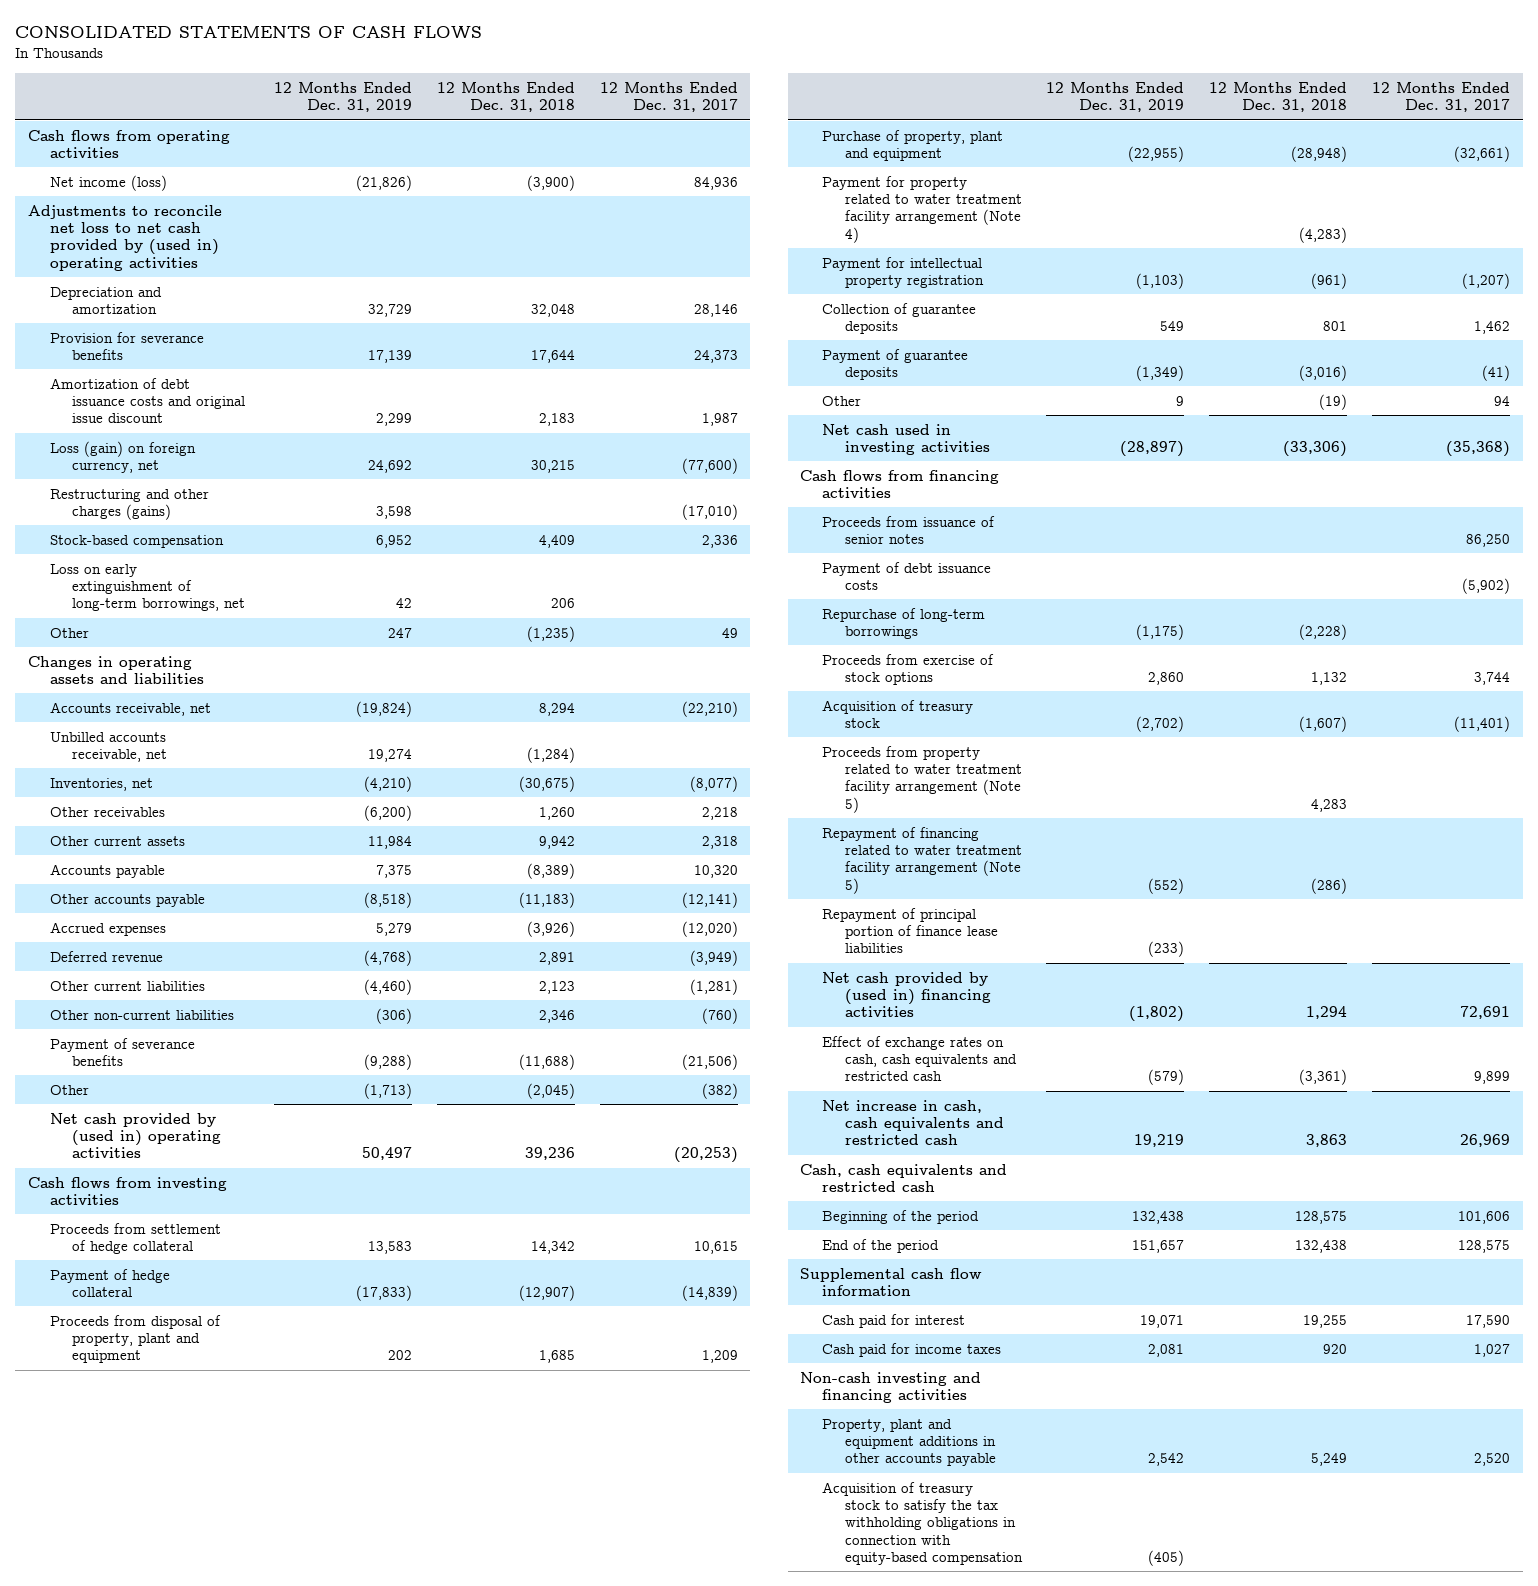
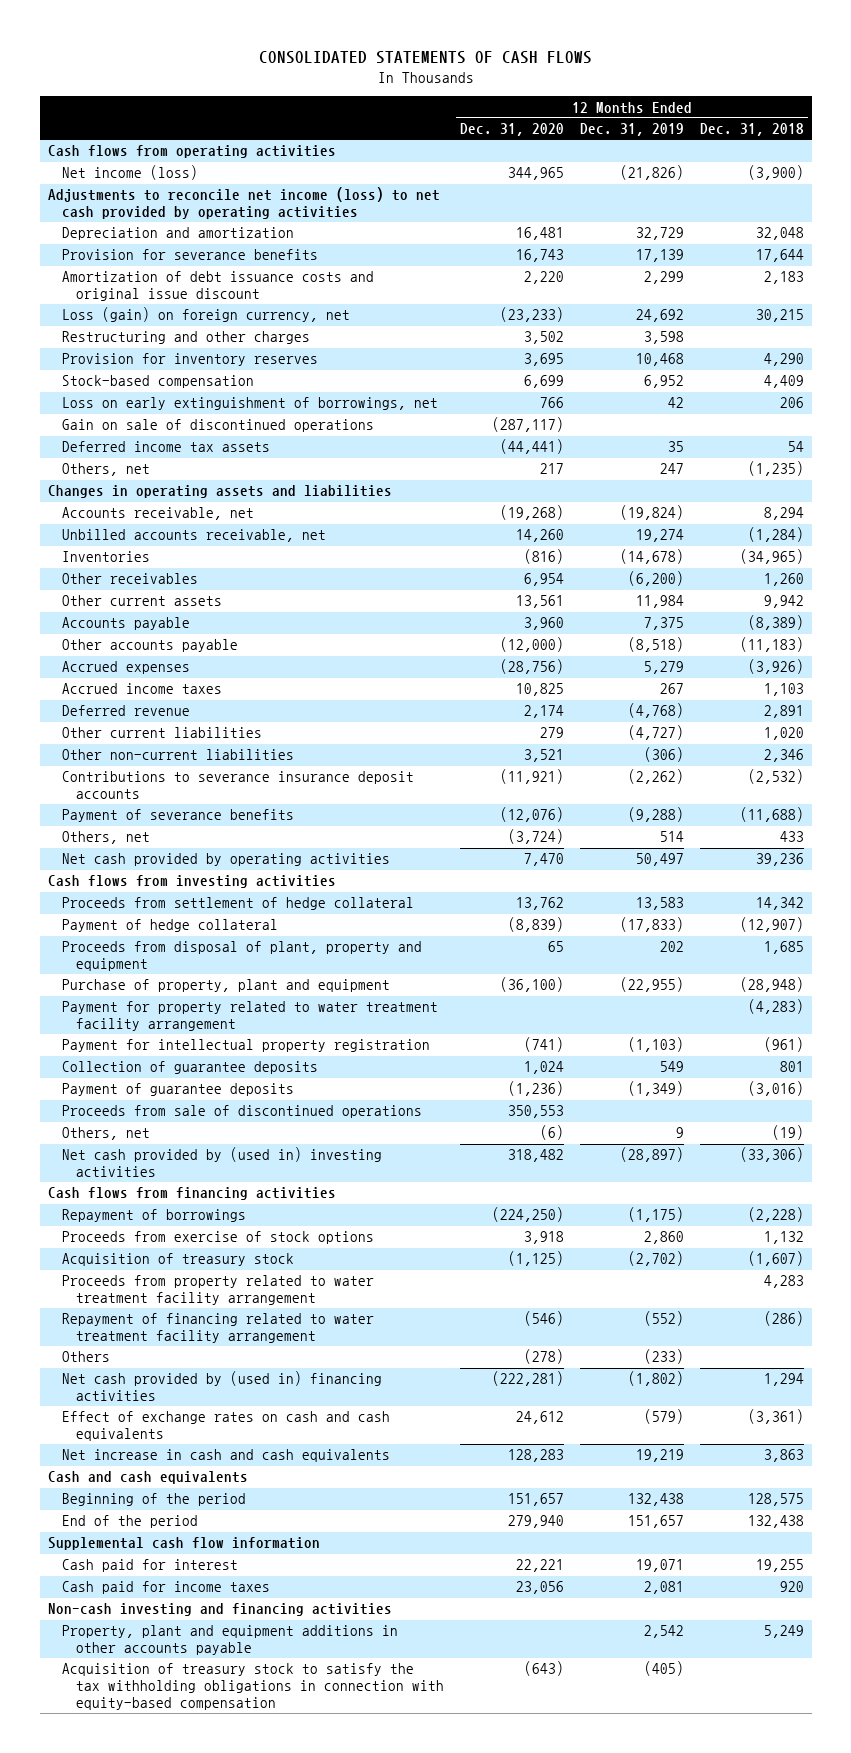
- | 12 Months Ended Dec. 31, 2019 | 12 Months Ended Dec. 31, 2018 | 12 Months Ended Dec. 31, 2017
+ | 12 Months Ended Dec. 31, 2020 | 12 Months Ended Dec. 31, 2019 | 12 Months Ended Dec. 31, 2018
- Adjustments to reconcile net loss to net cash provided by (used in) operating activities
+ Adjustments to reconcile net income (loss) to net cash provided by operating activities
- Restructuring and other charges (gains) | 3,598 | | (17,010)
+ Restructuring and other charges | 3,502 | 3,598 |
+ Provision for inventory reserves | 3,695 | 10,468 | 4,290
- Loss on early extinguishment of long-term borrowings, net | 42 | 206 |
- Other | 247 | (1,235) | 49
+ Loss on early extinguishment of borrowings, net | 766 | 42 | 206
+ Gain on sale of discontinued operations | (287,117) | |
+ Deferred income tax assets | (44,441) | 35 | 54
+ Others, net | 217 | 247 | (1,235)
- Inventories, net | (4,210) | (30,675) | (8,077)
+ Inventories | (816) | (14,678) | (34,965)
+ Accrued income taxes | 10,825 | 267 | 1,103
- Other current liabilities | (4,460) | 2,123 | (1,281)
+ Other current liabilities | 279 | (4,727) | 1,020
+ Contributions to severance insurance deposit accounts | (11,921) | (2,262) | (2,532)
- Other | (1,713) | (2,045) | (382)
- Net cash provided by (used in) operating activities | 50,497 | 39,236 | (20,253)
+ Others, net | (3,724) | 514 | 433
+ Net cash provided by operating activities | 7,470 | 50,497 | 39,236
- Proceeds from disposal of property, plant and equipment | 202 | 1,685 | 1,209
+ Proceeds from disposal of plant, property and equipment | 65 | 202 | 1,685
- Payment for property related to water treatment facility arrangement (Note 4) | | (4,283) |
+ Payment for property related to water treatment facility arrangement | | | (4,283)
- Other | 9 | (19) | 94
- Net cash used in investing activities | (28,897) | (33,306) | (35,368)
+ Proceeds from sale of discontinued operations | 350,553 | |
+ Others, net | (6) | 9 | (19)
+ Net cash provided by (used in) investing activities | 318,482 | (28,897) | (33,306)
- Proceeds from issuance of senior notes | | | 86,250
- Payment of debt issuance costs | | | (5,902)
- Repurchase of long-term borrowings | (1,175) | (2,228) |
+ Repayment of borrowings | (224,250) | (1,175) | (2,228)
- Proceeds from property related to water treatment facility arrangement (Note 5) | | 4,283 |
- Repayment of financing related to water treatment facility arrangement (Note 5) | (552) | (286) |
- Repayment of principal portion of finance lease liabilities | (233) | |
+ Proceeds from property related to water treatment facility arrangement | | | 4,283
+ Repayment of financing related to water treatment facility arrangement | (546) | (552) | (286)
+ Others | (278) | (233) |
- Effect of exchange rates on cash, cash equivalents and restricted cash | (579) | (3,361) | 9,899
- Net increase in cash, cash equivalents and restricted cash | 19,219 | 3,863 | 26,969
- Cash, cash equivalents and restricted cash
+ Effect of exchange rates on cash and cash equivalents | 24,612 | (579) | (3,361)
+ Net increase in cash and cash equivalents | 128,283 | 19,219 | 3,863
+ Cash and cash equivalents

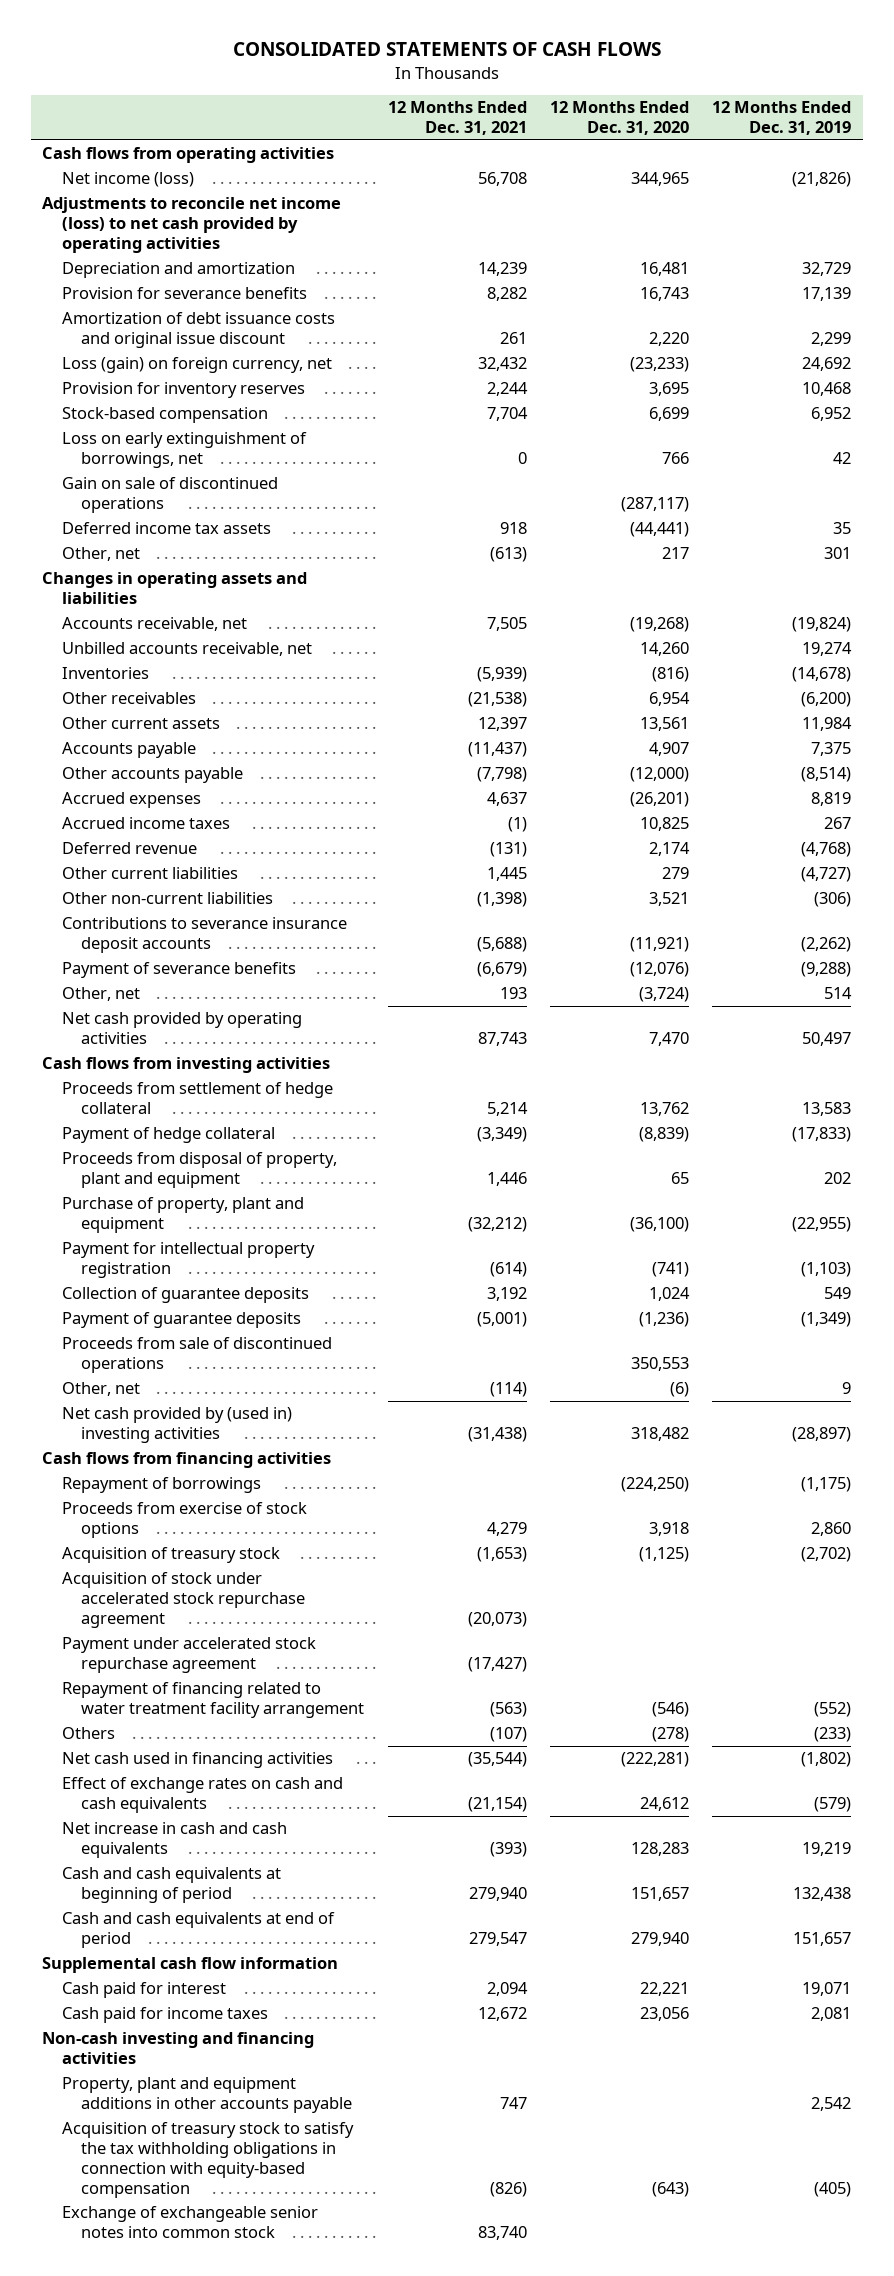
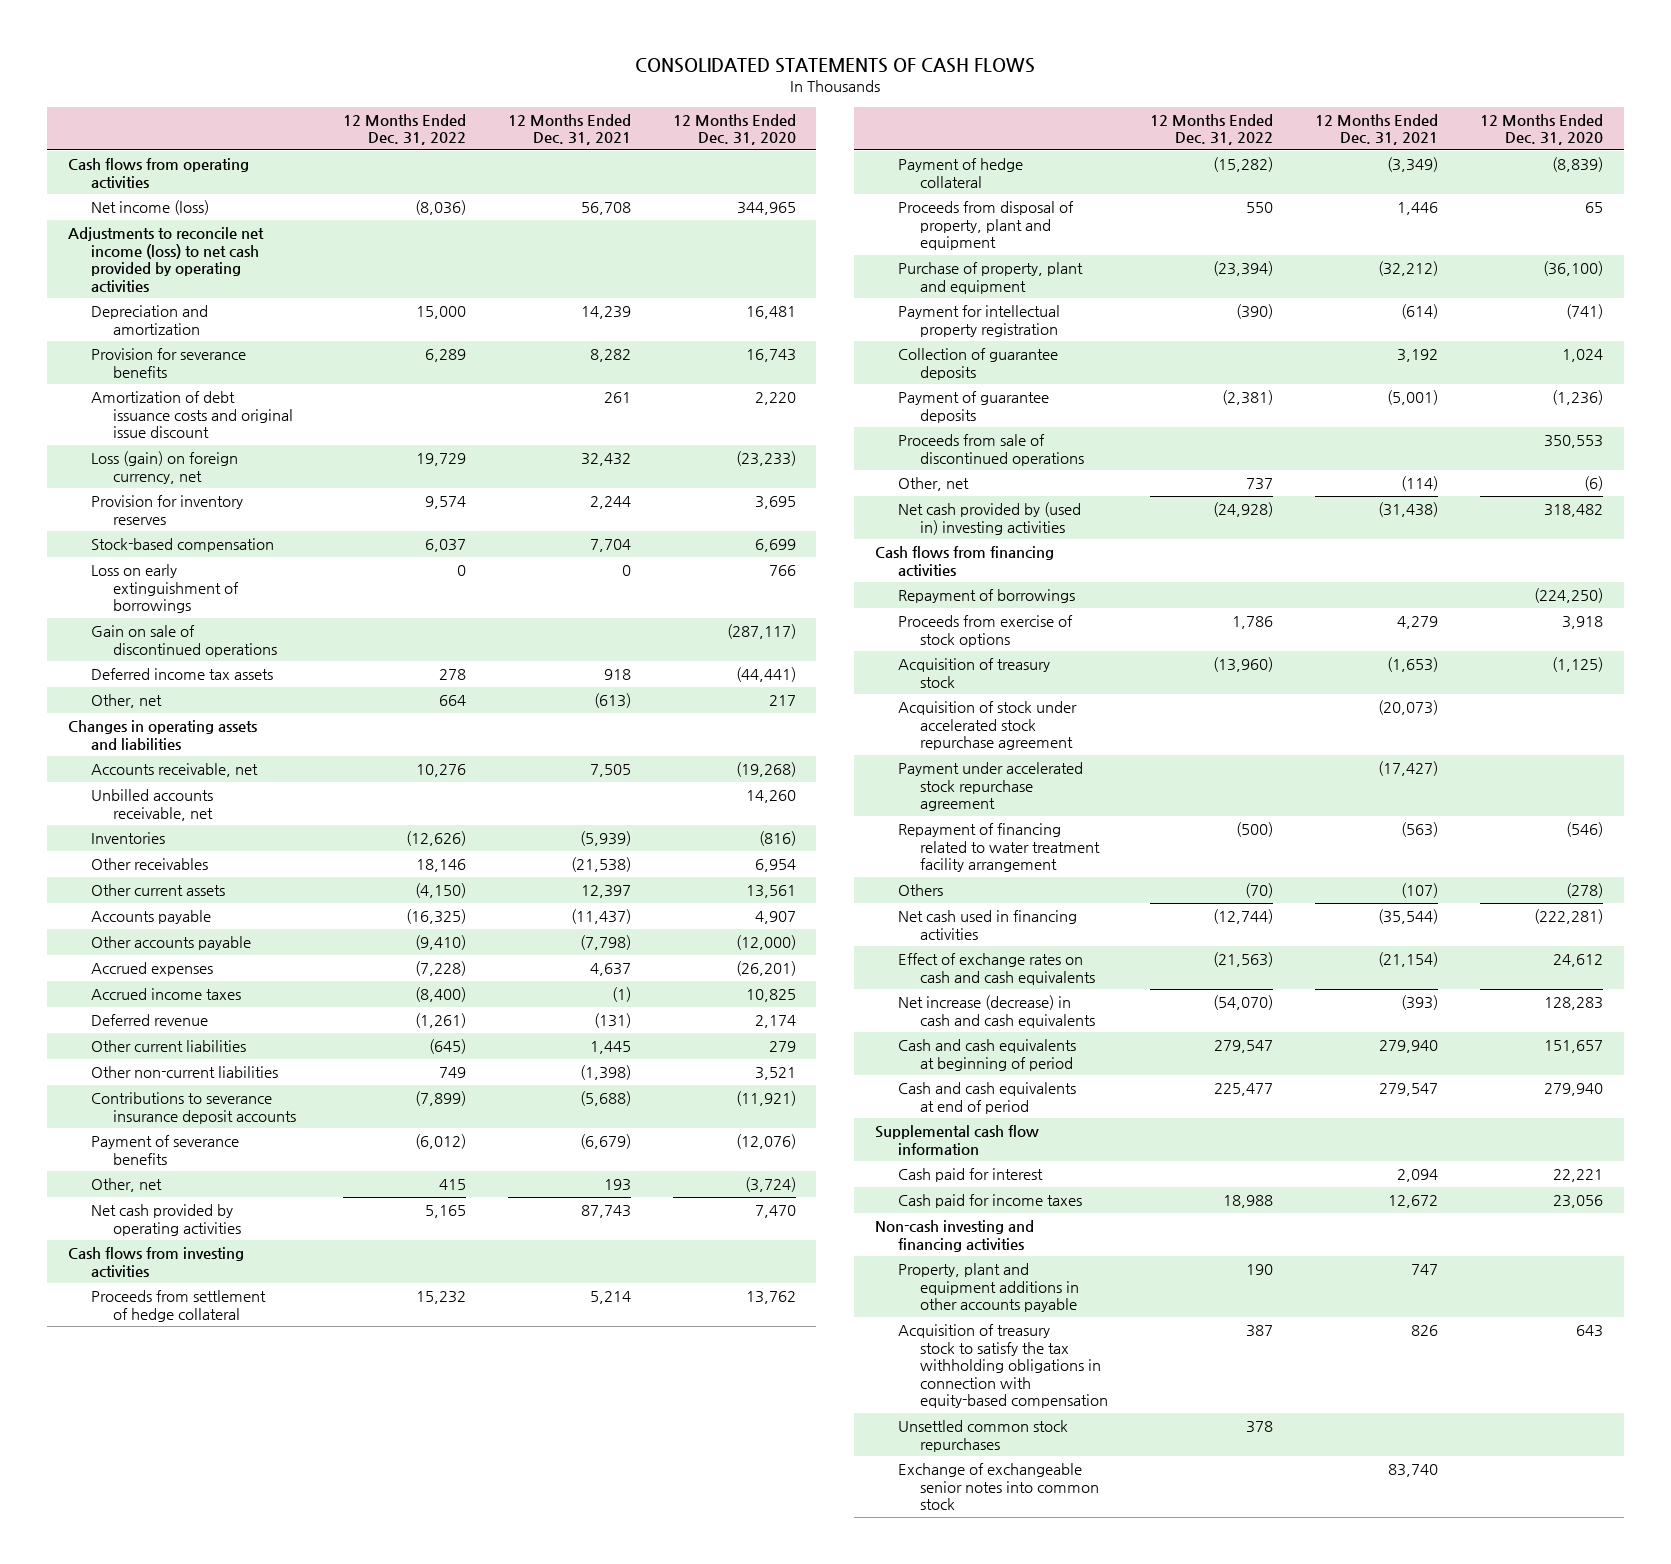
- | 12 Months Ended Dec. 31, 2021 | 12 Months Ended Dec. 31, 2020 | 12 Months Ended Dec. 31, 2019
+ | 12 Months Ended Dec. 31, 2022 | 12 Months Ended Dec. 31, 2021 | 12 Months Ended Dec. 31, 2020
- Loss on early extinguishment of borrowings, net | 0 | 766 | 42
+ Loss on early extinguishment of borrowings | 0 | 0 | 766
- Net increase in cash and cash equivalents | (393) | 128,283 | 19,219
+ Net increase (decrease) in cash and cash equivalents | (54,070) | (393) | 128,283
- Acquisition of treasury stock to satisfy the tax withholding obligations in connection with equity-based compensation | (826) | (643) | (405)
+ Acquisition of treasury stock to satisfy the tax withholding obligations in connection with equity-based compensation | 387 | 826 | 643
+ Unsettled common stock repurchases | 378 | |

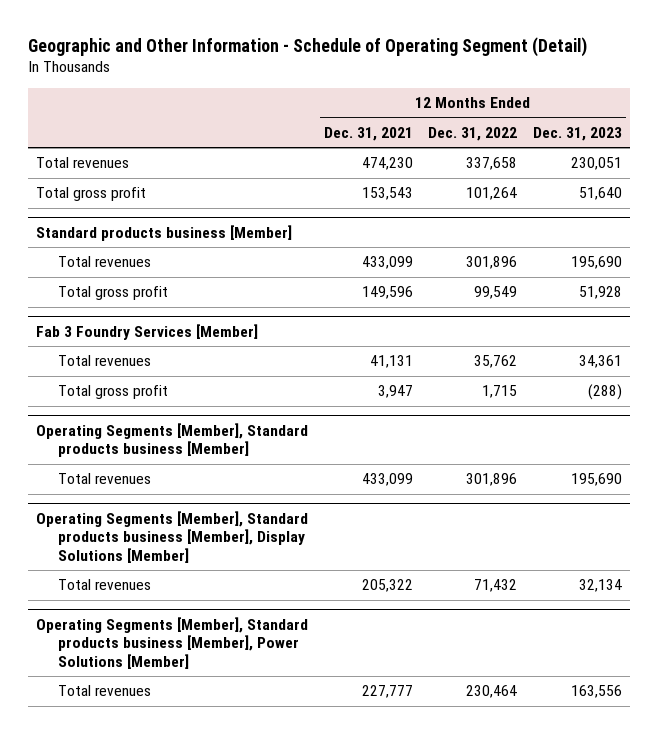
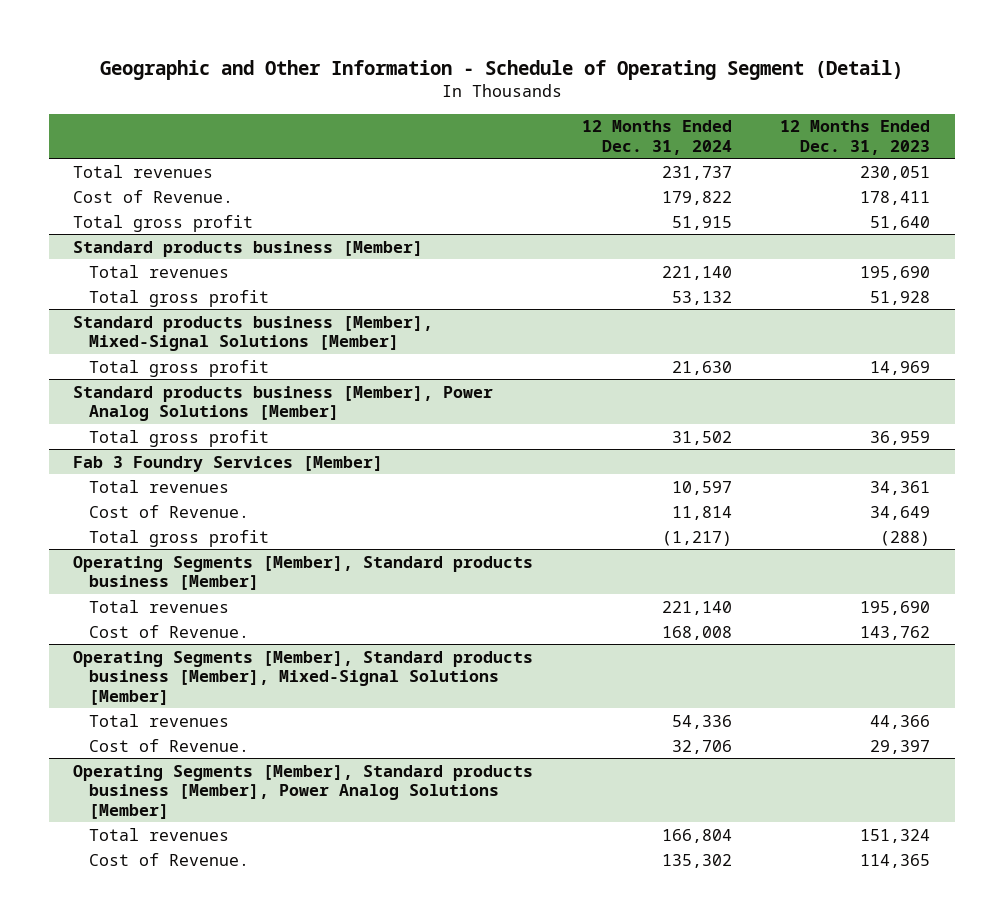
- | 12 Months Ended Dec. 31, 2021 | 12 Months Ended Dec. 31, 2022 | 12 Months Ended Dec. 31, 2023
+ | 12 Months Ended Dec. 31, 2024 | 12 Months Ended Dec. 31, 2023
+ Cost of Revenue. | 179,822 | 178,411
+ Standard products business [Member], Mixed-Signal Solutions [Member]
+ Total gross profit | 21,630 | 14,969
+ Standard products business [Member], Power Analog Solutions [Member]
+ Total gross profit | 31,502 | 36,959
@ Fab 3 Foundry Services [Member]
+ Cost of Revenue. | 11,814 | 34,649
- Operating Segments [Member], Standard products business [Member], Display Solutions [Member]
- Total revenues | 205,322 | 71,432 | 32,134
- Operating Segments [Member], Standard products business [Member], Power Solutions [Member]
- Total revenues | 227,777 | 230,464 | 163,556
@ Operating Segments [Member], Standard products business [Member]
+ Cost of Revenue. | 168,008 | 143,762
+ Operating Segments [Member], Standard products business [Member], Mixed-Signal Solutions [Member]
+ Total revenues | 54,336 | 44,366
+ Cost of Revenue. | 32,706 | 29,397
+ Operating Segments [Member], Standard products business [Member], Power Analog Solutions [Member]
+ Total revenues | 166,804 | 151,324
+ Cost of Revenue. | 135,302 | 114,365

